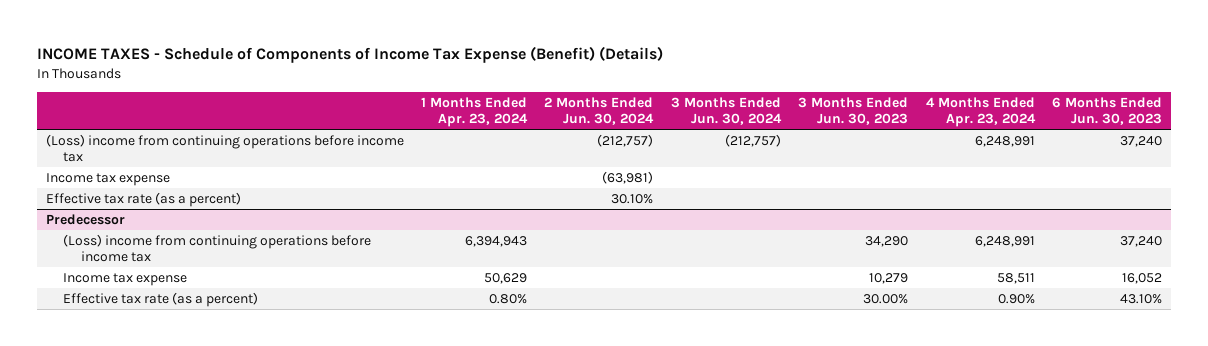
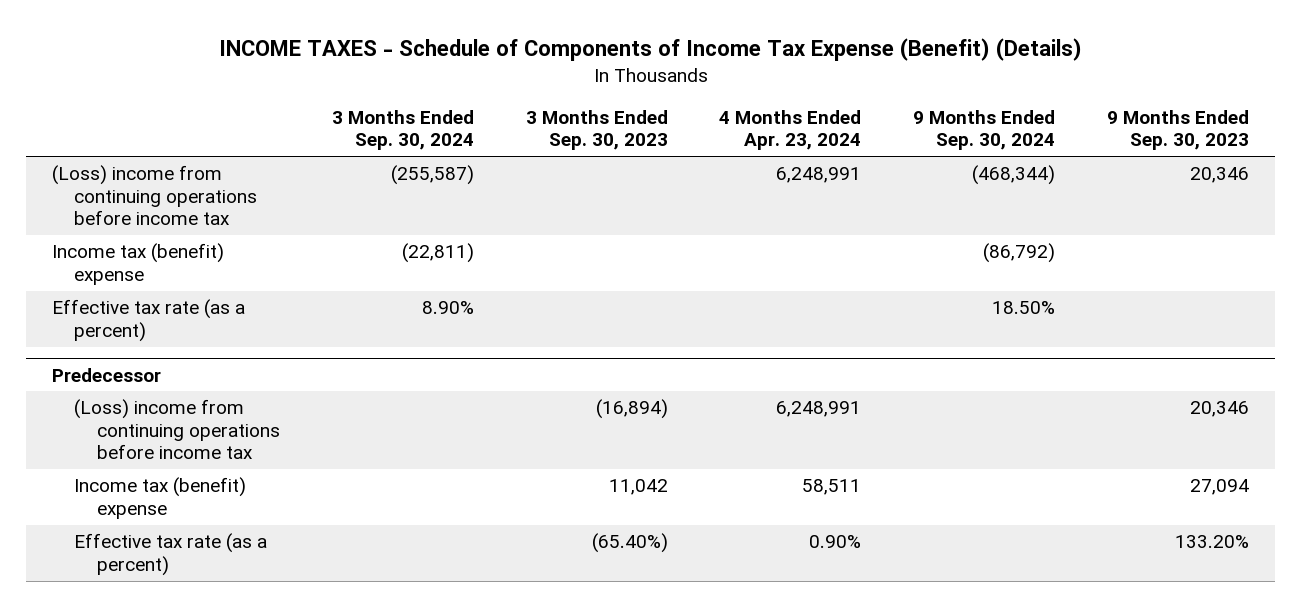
- | 1 Months Ended Apr. 23, 2024 | 2 Months Ended Jun. 30, 2024 | 3 Months Ended Jun. 30, 2024 | 3 Months Ended Jun. 30, 2023 | 4 Months Ended Apr. 23, 2024 | 6 Months Ended Jun. 30, 2023
+ | 3 Months Ended Sep. 30, 2024 | 3 Months Ended Sep. 30, 2023 | 4 Months Ended Apr. 23, 2024 | 9 Months Ended Sep. 30, 2024 | 9 Months Ended Sep. 30, 2023
- Income tax expense | | (63,981) | | | |
+ Income tax (benefit) expense | (22,811) | | | (86,792) |
@ Predecessor
- Income tax expense | 50,629 | | | 10,279 | 58,511 | 16,052
+ Income tax (benefit) expense | | 11,042 | 58,511 | | 27,094

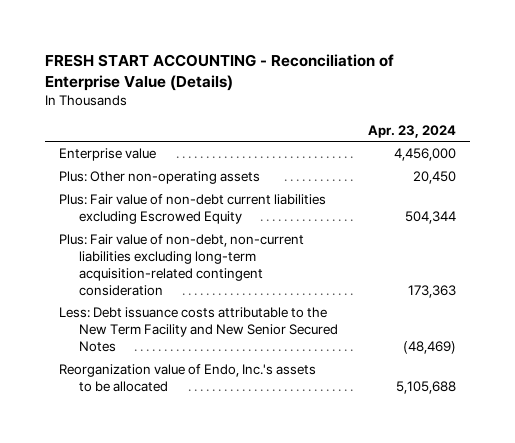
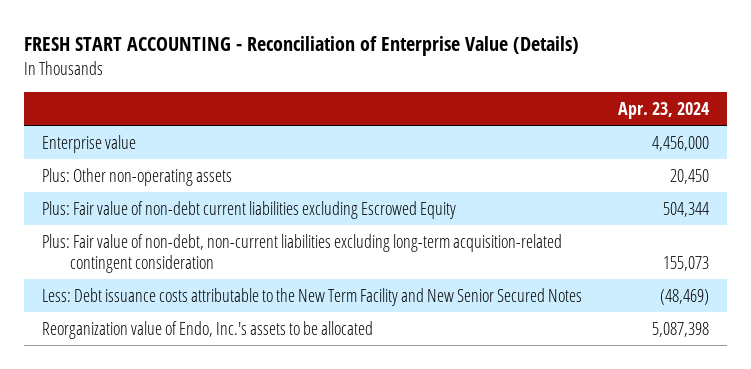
- Plus: Fair value of non-debt, non-current liabilities excluding long-term acquisition-related contingent consideration | 173,363
+ Plus: Fair value of non-debt, non-current liabilities excluding long-term acquisition-related contingent consideration | 155,073
- Reorganization value of Endo, Inc.'s assets to be allocated | 5,105,688
+ Reorganization value of Endo, Inc.'s assets to be allocated | 5,087,398

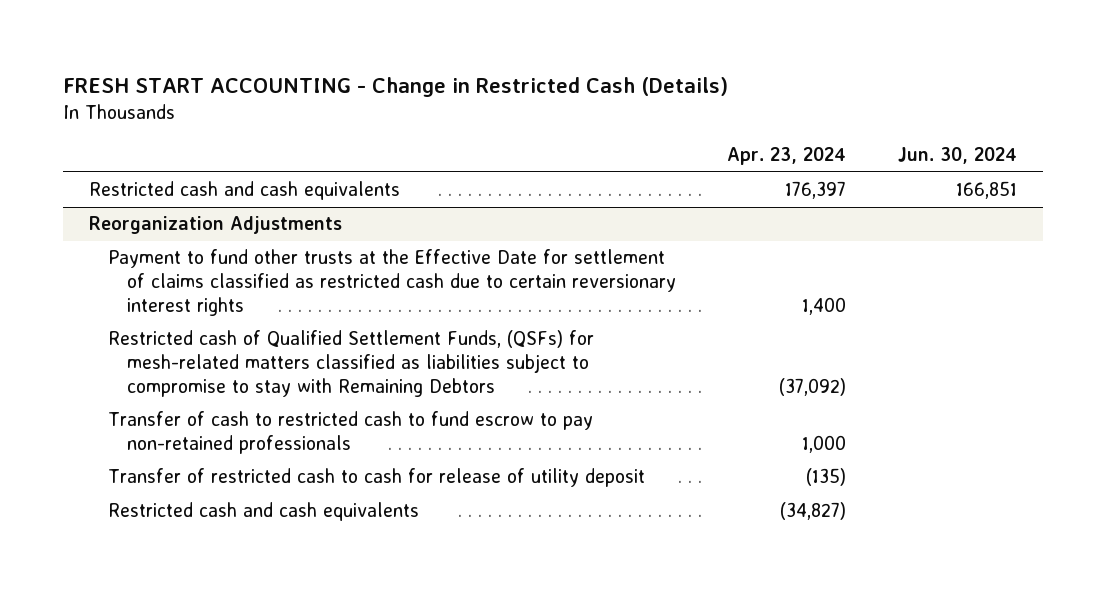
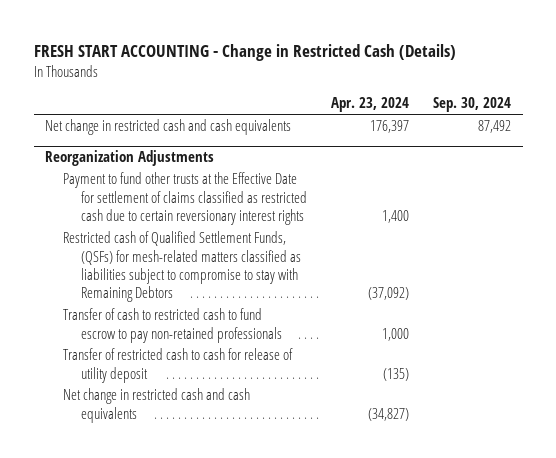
- | Apr. 23, 2024 | Jun. 30, 2024
+ | Apr. 23, 2024 | Sep. 30, 2024
- Restricted cash and cash equivalents | 176,397 | 166,851
+ Net change in restricted cash and cash equivalents | 176,397 | 87,492
@ Reorganization Adjustments
- Restricted cash and cash equivalents | (34,827) |
+ Net change in restricted cash and cash equivalents | (34,827) |

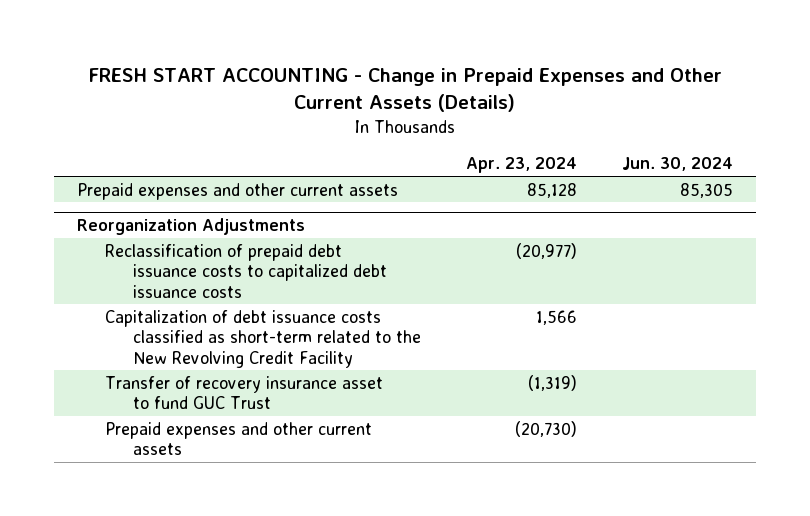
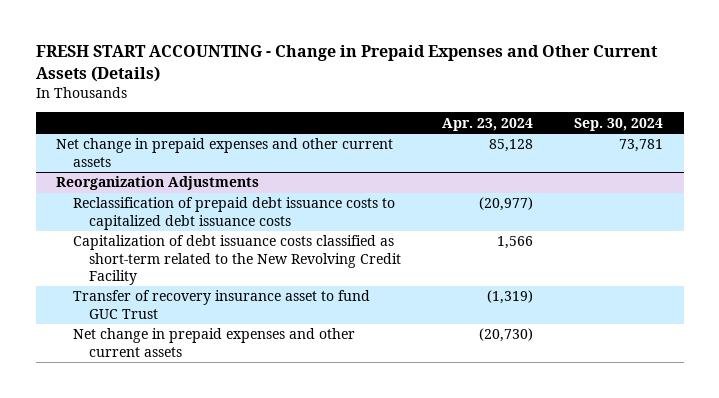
- | Apr. 23, 2024 | Jun. 30, 2024
+ | Apr. 23, 2024 | Sep. 30, 2024
- Prepaid expenses and other current assets | 85,128 | 85,305
+ Net change in prepaid expenses and other current assets | 85,128 | 73,781
@ Reorganization Adjustments
- Prepaid expenses and other current assets | (20,730) |
+ Net change in prepaid expenses and other current assets | (20,730) |

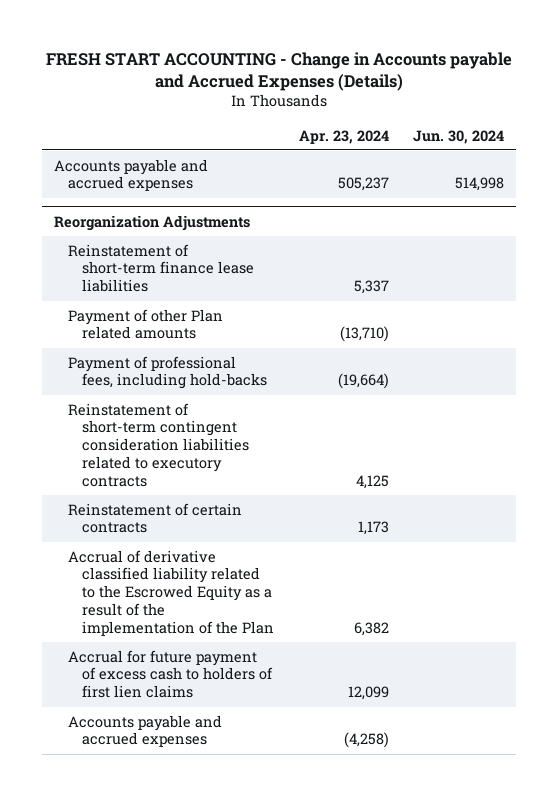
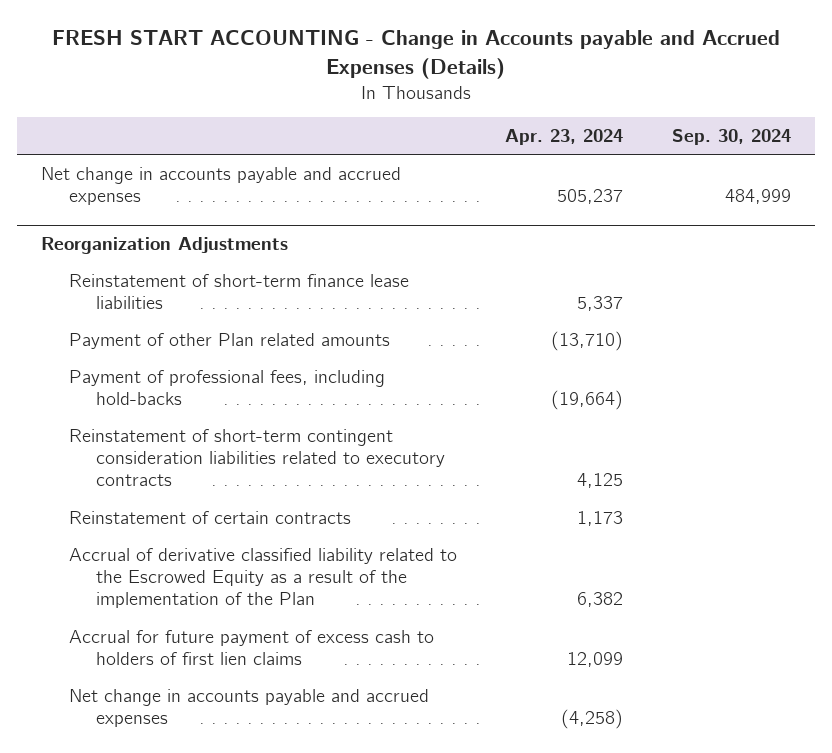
- | Apr. 23, 2024 | Jun. 30, 2024
+ | Apr. 23, 2024 | Sep. 30, 2024
- Accounts payable and accrued expenses | 505,237 | 514,998
+ Net change in accounts payable and accrued expenses | 505,237 | 484,999
@ Reorganization Adjustments
- Accounts payable and accrued expenses | (4,258) |
+ Net change in accounts payable and accrued expenses | (4,258) |

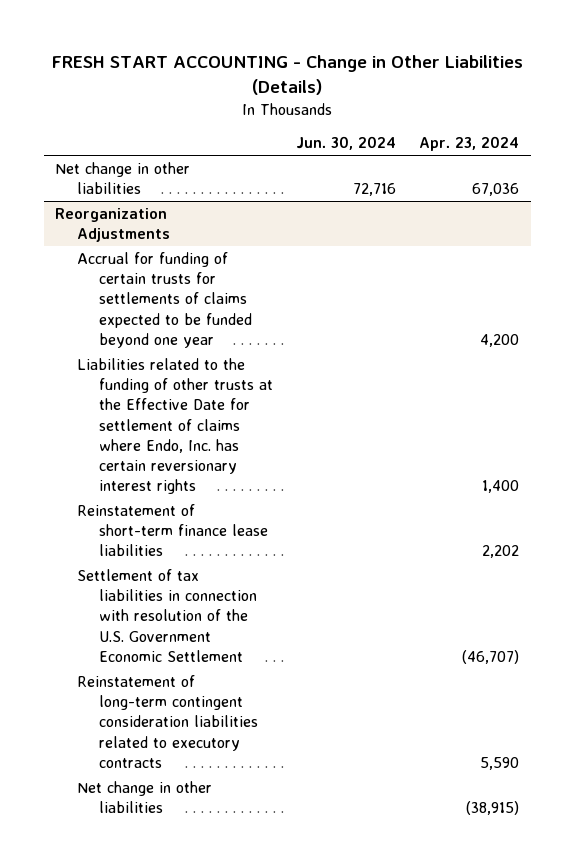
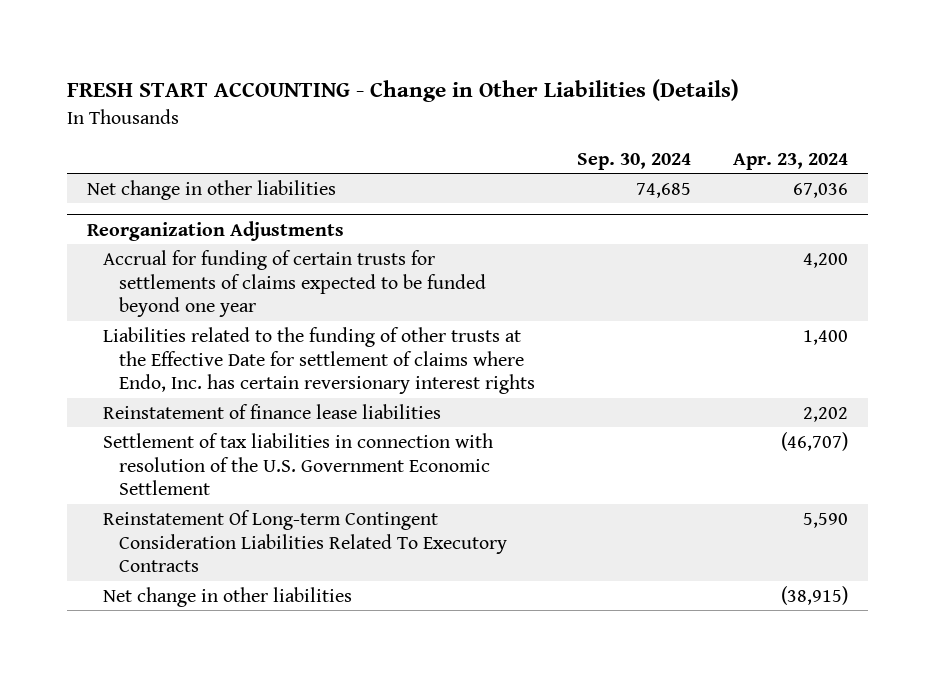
- | Jun. 30, 2024 | Apr. 23, 2024
+ | Sep. 30, 2024 | Apr. 23, 2024
@ Reorganization Adjustments
- Reinstatement of short-term finance lease liabilities | | 2,202
+ Reinstatement of finance lease liabilities | | 2,202
- Reinstatement of long-term contingent consideration liabilities related to executory contracts | | 5,590
+ Reinstatement Of Long-term Contingent Consideration Liabilities Related To Executory Contracts | | 5,590

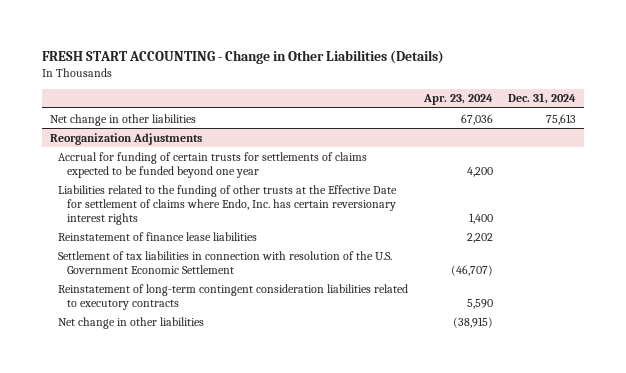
- | Sep. 30, 2024 | Apr. 23, 2024
+ | Apr. 23, 2024 | Dec. 31, 2024
@ Reorganization Adjustments
- Reinstatement Of Long-term Contingent Consideration Liabilities Related To Executory Contracts | | 5,590
+ Reinstatement of long-term contingent consideration liabilities related to executory contracts | 5,590 |

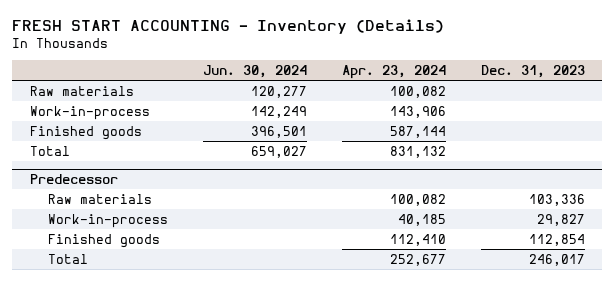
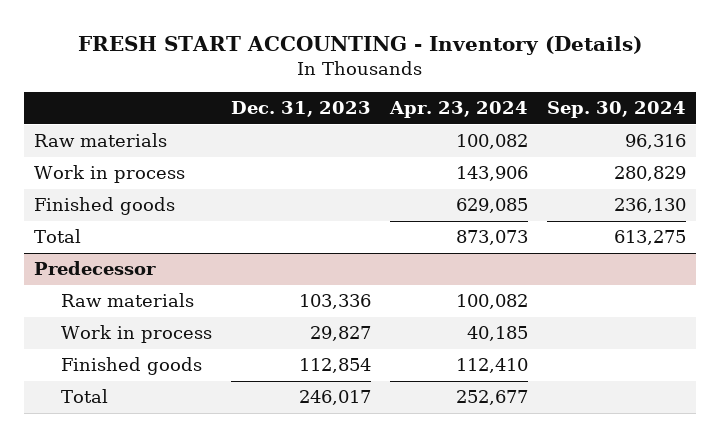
- | Jun. 30, 2024 | Apr. 23, 2024 | Dec. 31, 2023
+ | Dec. 31, 2023 | Apr. 23, 2024 | Sep. 30, 2024
- Work-in-process | 142,249 | 143,906 |
- Finished goods | 396,501 | 587,144 |
- Total | 659,027 | 831,132 |
+ Work in process | | 143,906 | 280,829
+ Finished goods | | 629,085 | 236,130
+ Total | | 873,073 | 613,275
@ Predecessor
- Work-in-process | | 40,185 | 29,827
+ Work in process | 29,827 | 40,185 |

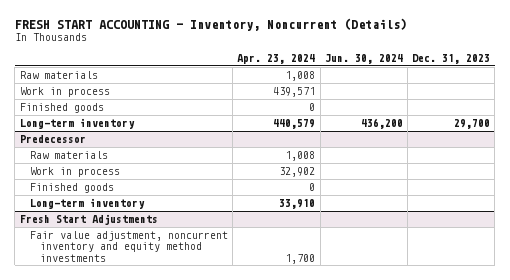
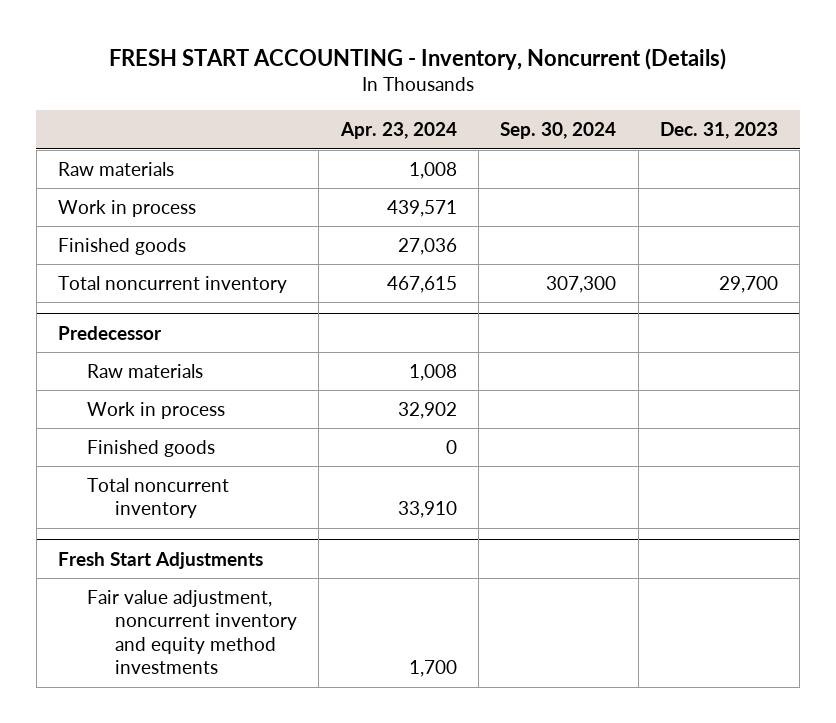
- | Apr. 23, 2024 | Jun. 30, 2024 | Dec. 31, 2023
+ | Apr. 23, 2024 | Sep. 30, 2024 | Dec. 31, 2023
- Finished goods | 0 | |
- Long-term inventory | 440,579 | 436,200 | 29,700
+ Finished goods | 27,036 | |
+ Total noncurrent inventory | 467,615 | 307,300 | 29,700
@ Predecessor
- Long-term inventory | 33,910 | |
+ Total noncurrent inventory | 33,910 | |

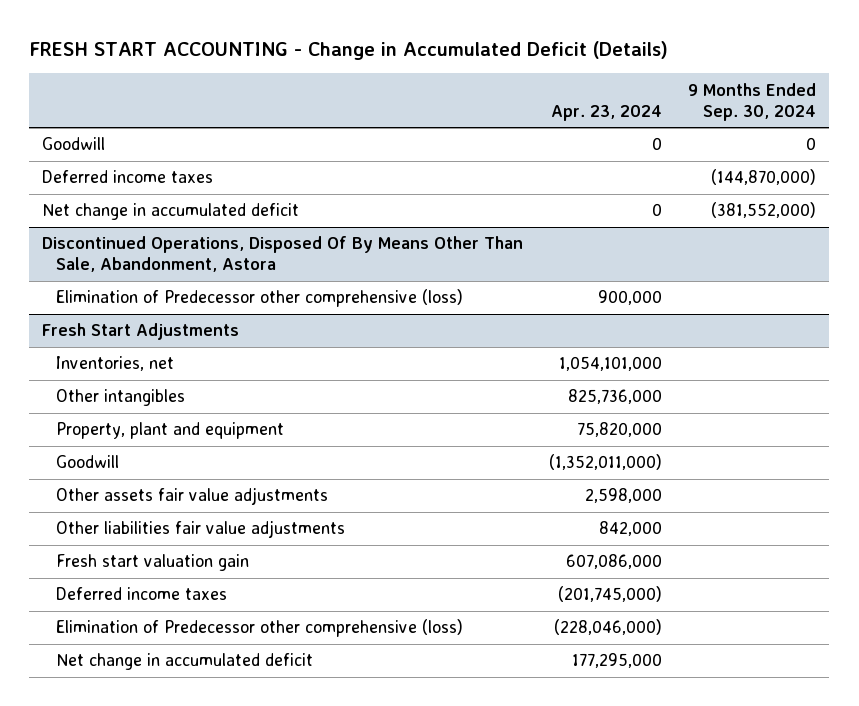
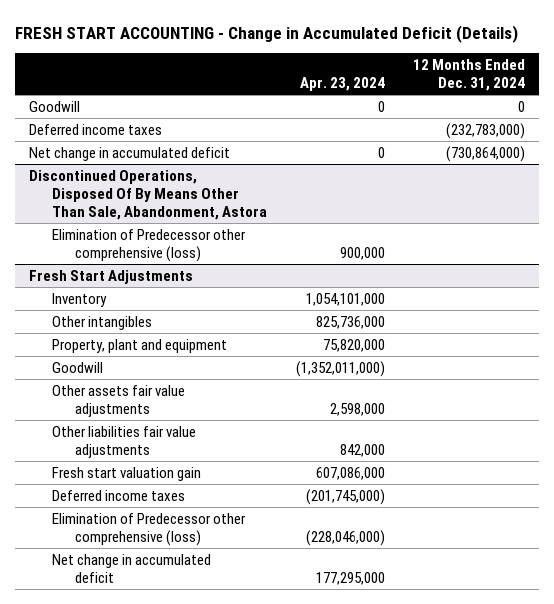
- | Apr. 23, 2024 | 9 Months Ended Sep. 30, 2024
+ | Apr. 23, 2024 | 12 Months Ended Dec. 31, 2024
@ Fresh Start Adjustments
- Inventories, net | 1,054,101,000 |
+ Inventory | 1,054,101,000 |

